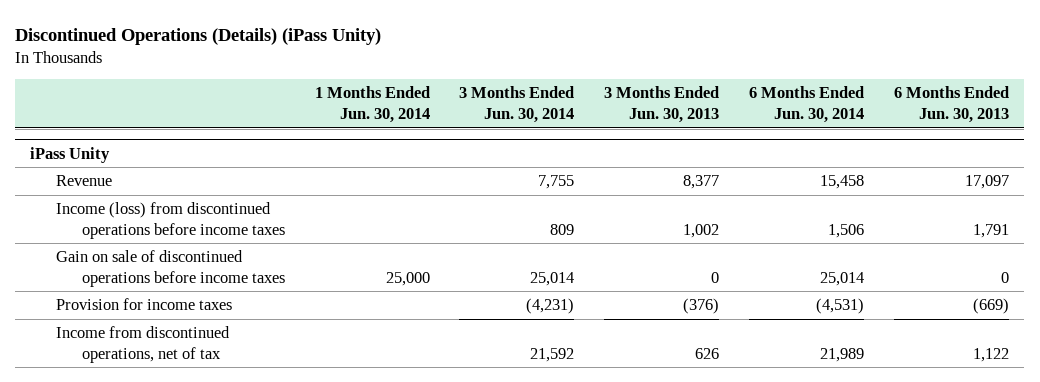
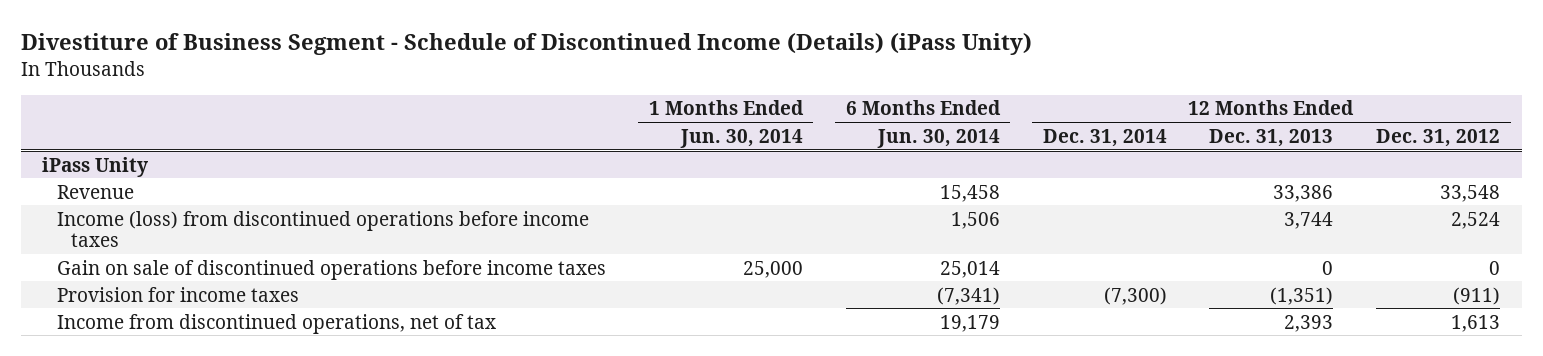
- Discontinued Operations (Details) (iPass Unity)
+ Divestiture of Business Segment - Schedule of Discontinued Income (Details) (iPass Unity)
- | 1 Months Ended Jun. 30, 2014 | 3 Months Ended Jun. 30, 2014 | 3 Months Ended Jun. 30, 2013 | 6 Months Ended Jun. 30, 2014 | 6 Months Ended Jun. 30, 2013
+ | 1 Months Ended Jun. 30, 2014 | 6 Months Ended Jun. 30, 2014 | 12 Months Ended Dec. 31, 2014 | 12 Months Ended Dec. 31, 2013 | 12 Months Ended Dec. 31, 2012
@ iPass Unity
- Provision for income taxes | | (4,231) | (376) | (4,531) | (669)
- Income from discontinued operations, net of tax | | 21,592 | 626 | 21,989 | 1,122
+ Provision for income taxes | | (7,341) | (7,300) | (1,351) | (911)
+ Income from discontinued operations, net of tax | | 19,179 | | 2,393 | 1,613

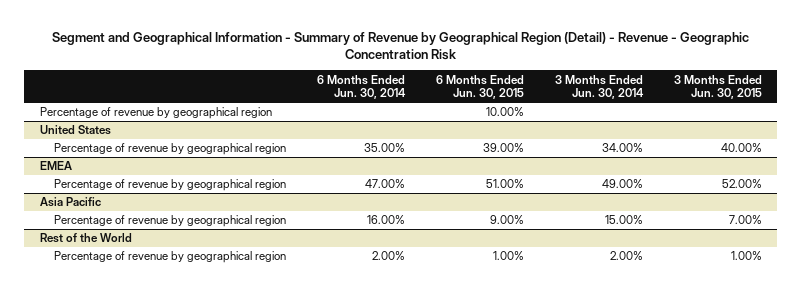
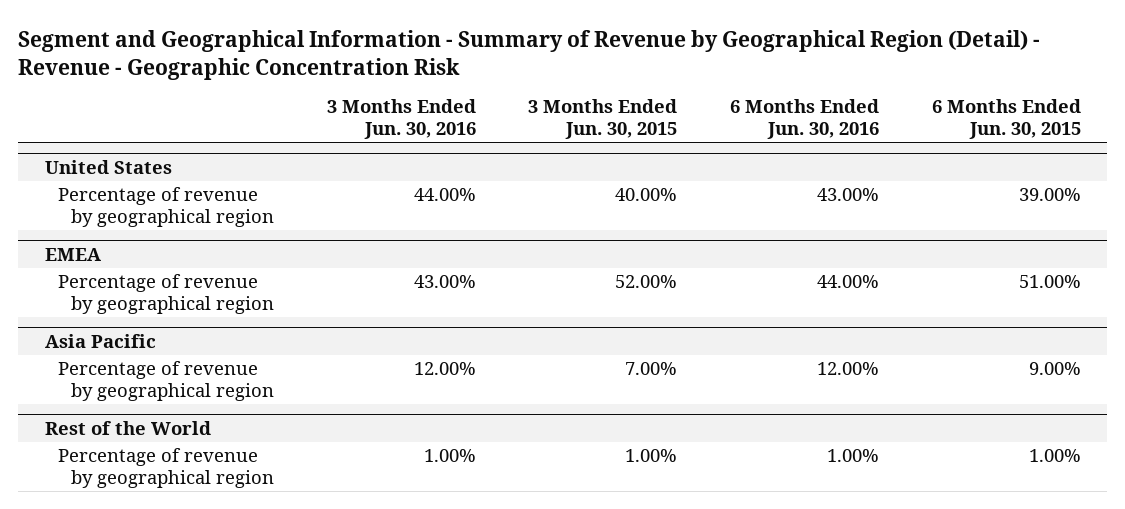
- | 6 Months Ended Jun. 30, 2014 | 6 Months Ended Jun. 30, 2015 | 3 Months Ended Jun. 30, 2014 | 3 Months Ended Jun. 30, 2015
+ | 3 Months Ended Jun. 30, 2016 | 3 Months Ended Jun. 30, 2015 | 6 Months Ended Jun. 30, 2016 | 6 Months Ended Jun. 30, 2015
- Percentage of revenue by geographical region | | 10.00% | |

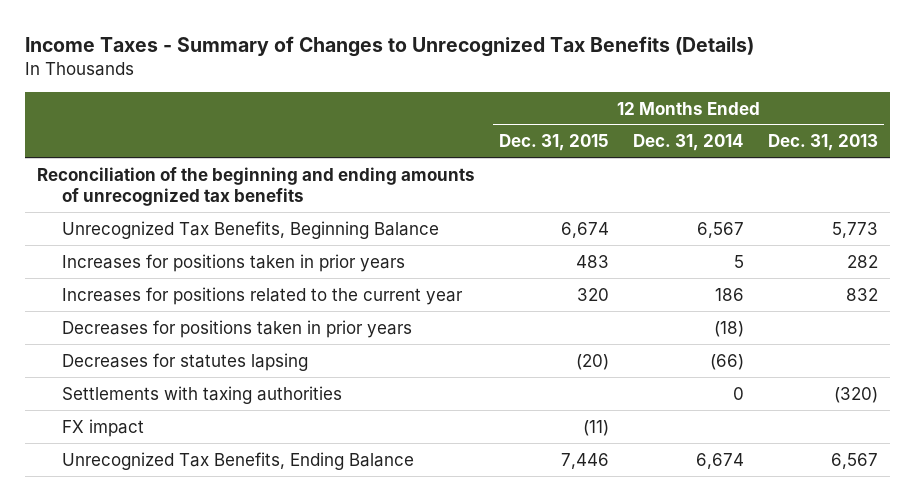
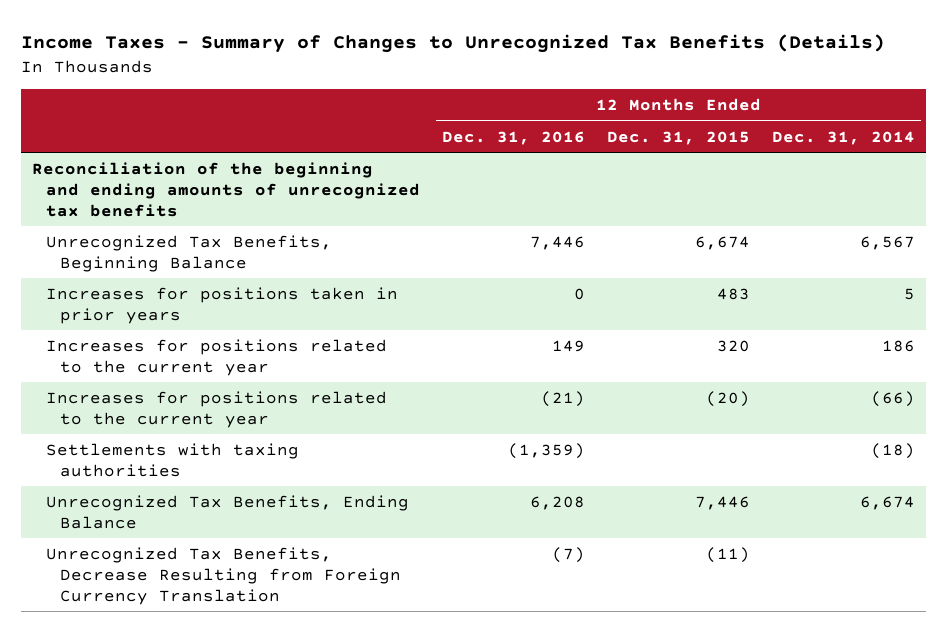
- | 12 Months Ended Dec. 31, 2015 | 12 Months Ended Dec. 31, 2014 | 12 Months Ended Dec. 31, 2013
+ | 12 Months Ended Dec. 31, 2016 | 12 Months Ended Dec. 31, 2015 | 12 Months Ended Dec. 31, 2014
- Decreases for positions taken in prior years | | (18) |
- Decreases for statutes lapsing | (20) | (66) |
- Settlements with taxing authorities | | 0 | (320)
- FX impact | (11) | |
+ Increases for positions related to the current year | (21) | (20) | (66)
+ Settlements with taxing authorities | (1,359) | | (18)
+ Unrecognized Tax Benefits, Decrease Resulting from Foreign Currency Translation | (7) | (11) |

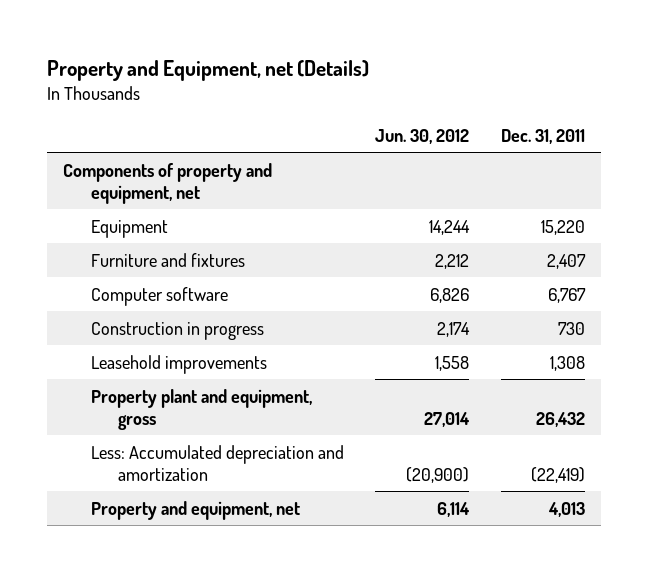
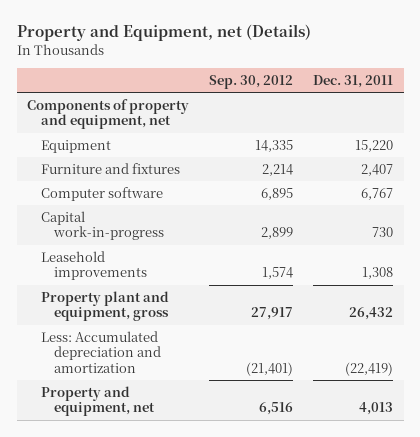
- | Jun. 30, 2012 | Dec. 31, 2011
+ | Sep. 30, 2012 | Dec. 31, 2011
- Construction in progress | 2,174 | 730
+ Capital work-in-progress | 2,899 | 730

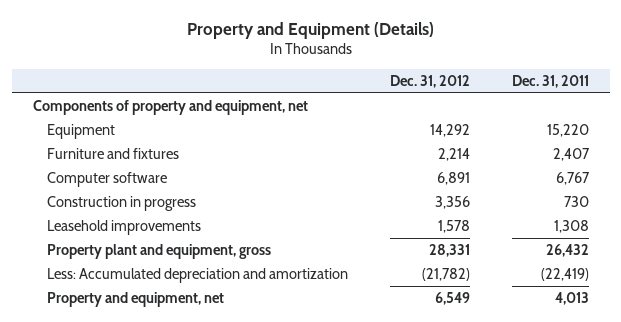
- Property and Equipment, net (Details)
+ Property and Equipment (Details)
- | Sep. 30, 2012 | Dec. 31, 2011
+ | Dec. 31, 2012 | Dec. 31, 2011
- Capital work-in-progress | 2,899 | 730
+ Construction in progress | 3,356 | 730

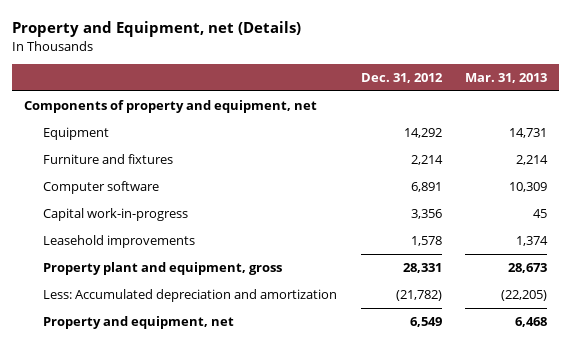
- Property and Equipment (Details)
+ Property and Equipment, net (Details)
- | Dec. 31, 2012 | Dec. 31, 2011
+ | Dec. 31, 2012 | Mar. 31, 2013
- Construction in progress | 3,356 | 730
+ Capital work-in-progress | 3,356 | 45

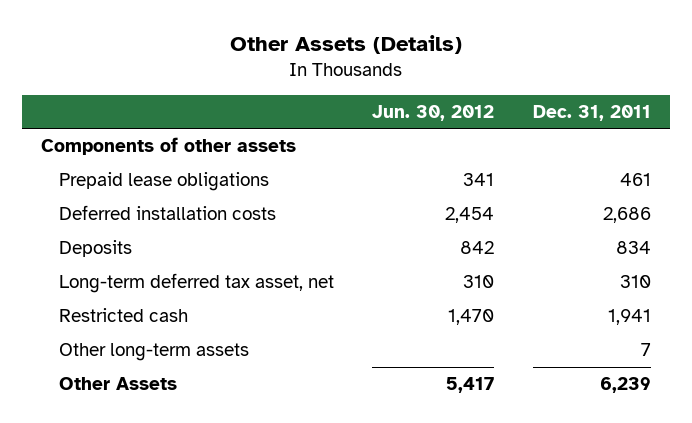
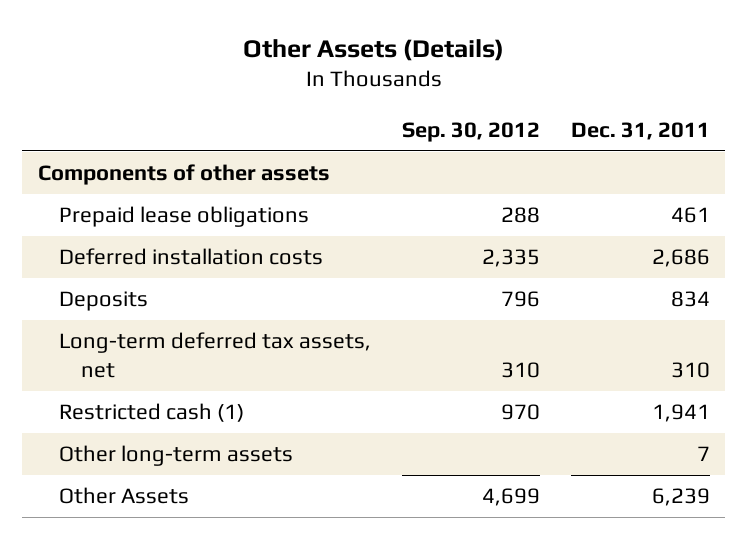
- | Jun. 30, 2012 | Dec. 31, 2011
+ | Sep. 30, 2012 | Dec. 31, 2011
- Long-term deferred tax asset, net | 310 | 310
- Restricted cash | 1,470 | 1,941
+ Long-term deferred tax assets, net | 310 | 310
+ Restricted cash (1) | 970 | 1,941

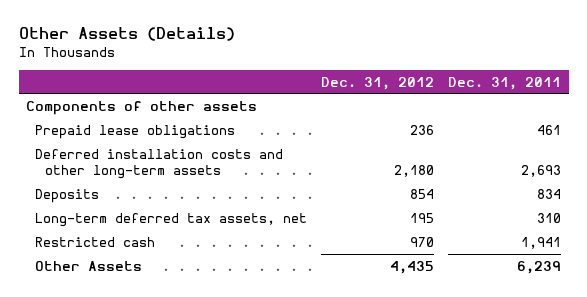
- | Sep. 30, 2012 | Dec. 31, 2011
+ | Dec. 31, 2012 | Dec. 31, 2011
- Deferred installation costs | 2,335 | 2,686
+ Deferred installation costs and other long-term assets | 2,180 | 2,693
- Restricted cash (1) | 970 | 1,941
- Other long-term assets | | 7
+ Restricted cash | 970 | 1,941

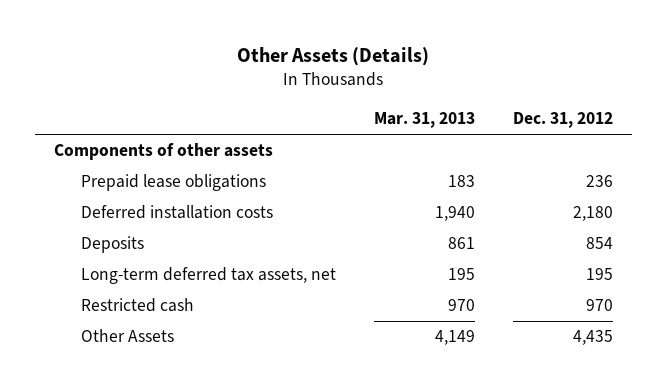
- | Dec. 31, 2012 | Dec. 31, 2011
+ | Mar. 31, 2013 | Dec. 31, 2012
- Deferred installation costs and other long-term assets | 2,180 | 2,693
+ Deferred installation costs | 1,940 | 2,180

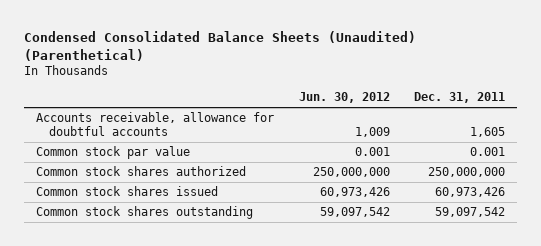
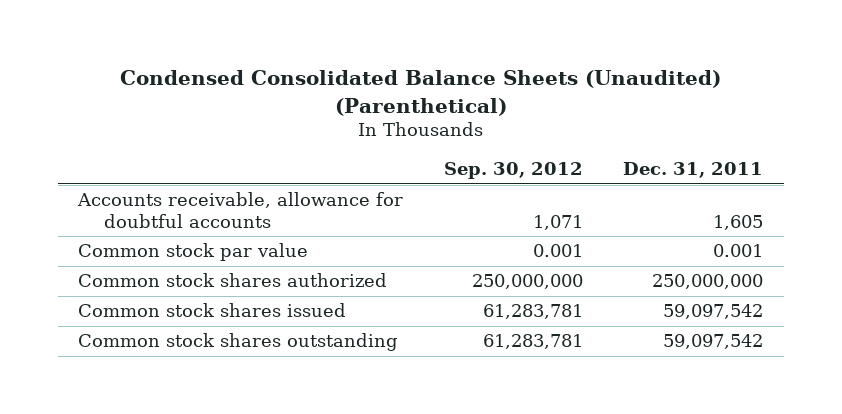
- | Jun. 30, 2012 | Dec. 31, 2011
+ | Sep. 30, 2012 | Dec. 31, 2011
- Common stock shares issued | 60,973,426 | 60,973,426
+ Common stock shares issued | 61,283,781 | 59,097,542

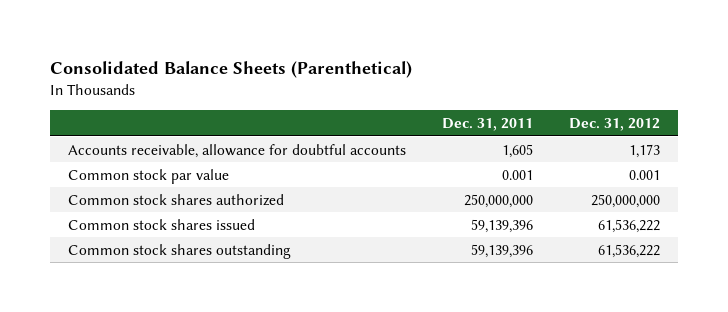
- Condensed Consolidated Balance Sheets (Unaudited) (Parenthetical)
+ Consolidated Balance Sheets (Parenthetical)
- | Sep. 30, 2012 | Dec. 31, 2011
+ | Dec. 31, 2011 | Dec. 31, 2012
- Common stock shares issued | 61,283,781 | 59,097,542
- Common stock shares outstanding | 61,283,781 | 59,097,542
+ Common stock shares issued | 59,139,396 | 61,536,222
+ Common stock shares outstanding | 59,139,396 | 61,536,222

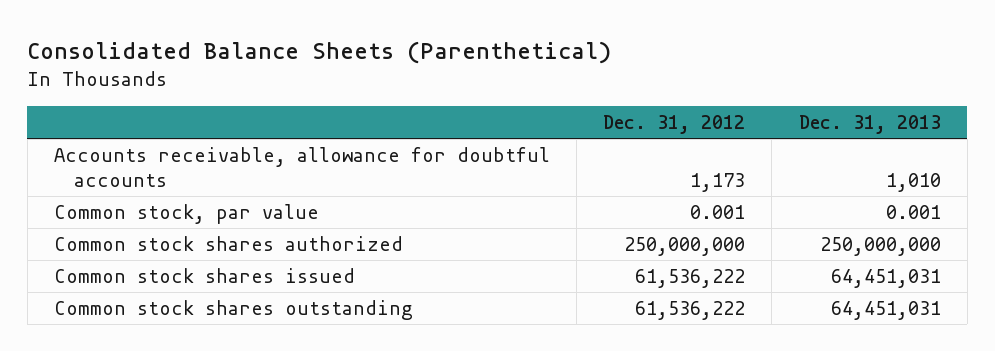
- | Dec. 31, 2011 | Dec. 31, 2012
+ | Dec. 31, 2012 | Dec. 31, 2013
- Common stock par value | 0.001 | 0.001
+ Common stock, par value | 0.001 | 0.001

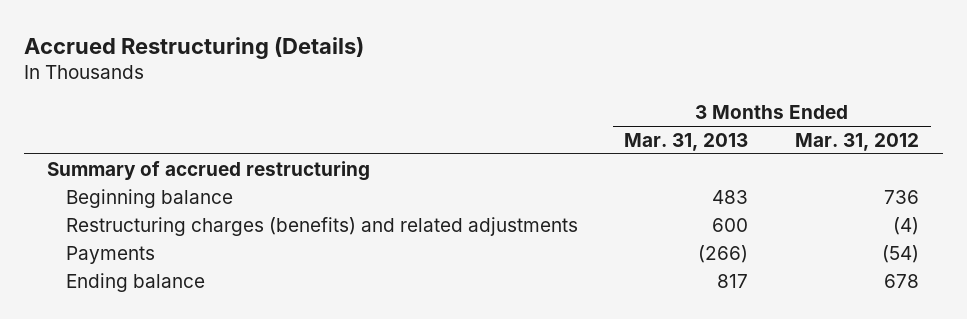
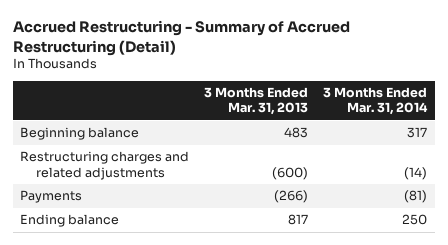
- Accrued Restructuring (Details)
+ Accrued Restructuring - Summary of Accrued Restructuring (Detail)
- | 3 Months Ended Mar. 31, 2013 | 3 Months Ended Mar. 31, 2012
+ | 3 Months Ended Mar. 31, 2013 | 3 Months Ended Mar. 31, 2014
- Summary of accrued restructuring
- Restructuring charges (benefits) and related adjustments | 600 | (4)
+ Restructuring charges and related adjustments | (600) | (14)

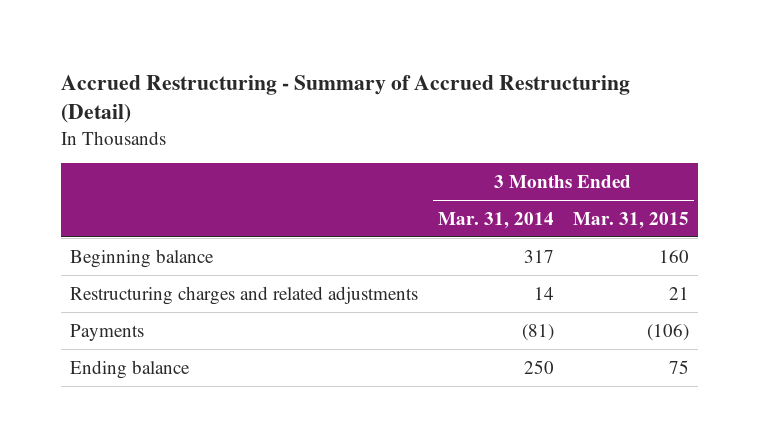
- | 3 Months Ended Mar. 31, 2013 | 3 Months Ended Mar. 31, 2014
+ | 3 Months Ended Mar. 31, 2014 | 3 Months Ended Mar. 31, 2015
- Restructuring charges and related adjustments | (600) | (14)
+ Restructuring charges and related adjustments | 14 | 21

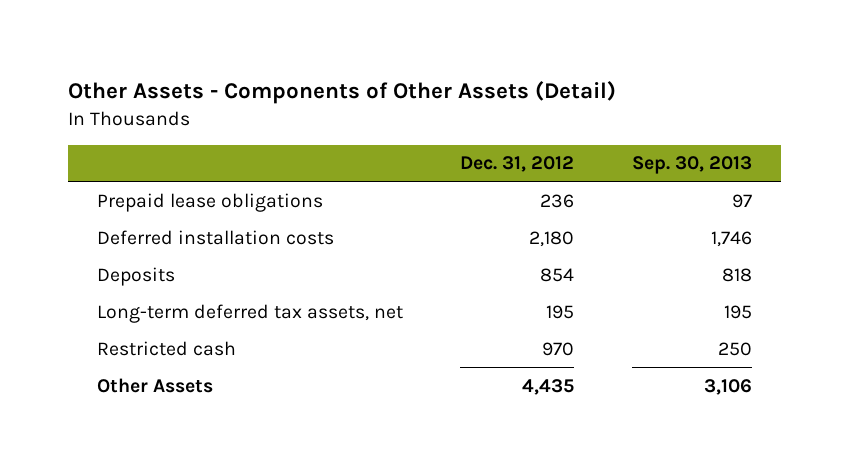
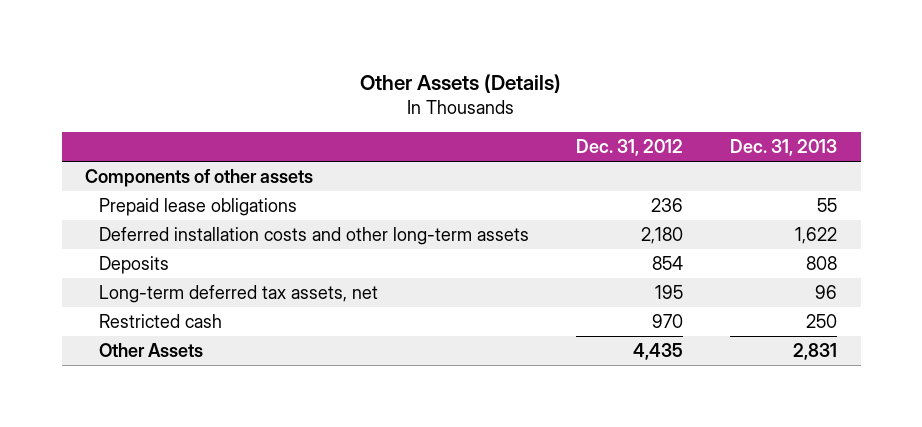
- Other Assets - Components of Other Assets (Detail)
+ Other Assets (Details)
- | Dec. 31, 2012 | Sep. 30, 2013
+ | Dec. 31, 2012 | Dec. 31, 2013
+ Components of other assets
- Deferred installation costs | 2,180 | 1,746
+ Deferred installation costs and other long-term assets | 2,180 | 1,622

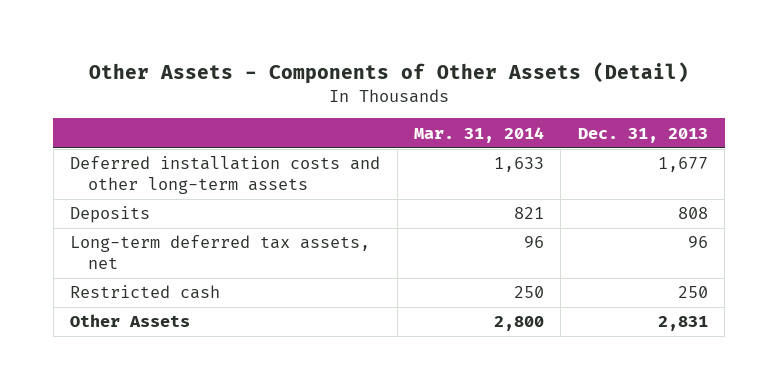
- Other Assets (Details)
+ Other Assets - Components of Other Assets (Detail)
- | Dec. 31, 2012 | Dec. 31, 2013
+ | Mar. 31, 2014 | Dec. 31, 2013
- Components of other assets
- Prepaid lease obligations | 236 | 55
- Deferred installation costs and other long-term assets | 2,180 | 1,622
+ Deferred installation costs and other long-term assets | 1,633 | 1,677

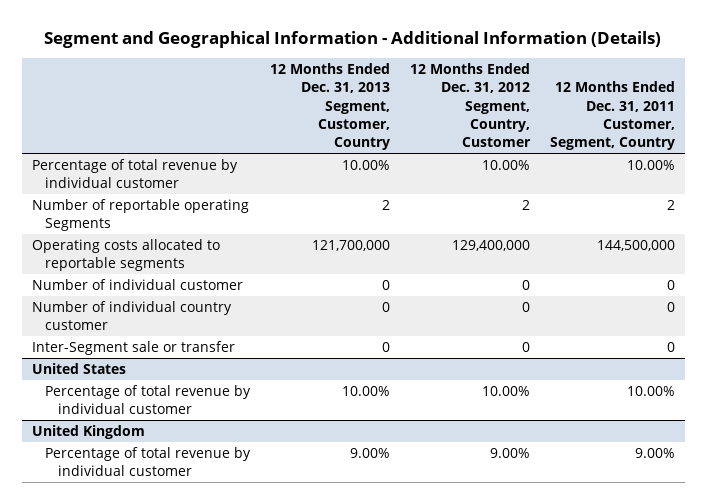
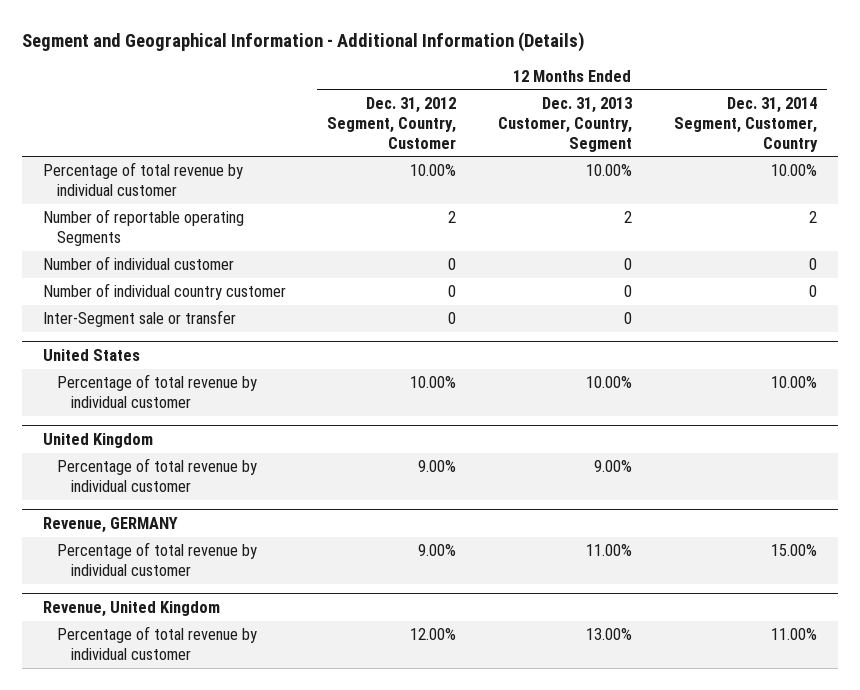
- | 12 Months Ended Dec. 31, 2013 Segment, Customer, Country | 12 Months Ended Dec. 31, 2012 Segment, Country, Customer | 12 Months Ended Dec. 31, 2011 Customer, Segment, Country
+ | 12 Months Ended Dec. 31, 2012 Segment, Country, Customer | 12 Months Ended Dec. 31, 2013 Customer, Country, Segment | 12 Months Ended Dec. 31, 2014 Segment, Customer, Country
- Operating costs allocated to reportable segments | 121,700,000 | 129,400,000 | 144,500,000
+ Revenue, GERMANY
+ Percentage of total revenue by individual customer | 9.00% | 11.00% | 15.00%
+ Revenue, United Kingdom
+ Percentage of total revenue by individual customer | 12.00% | 13.00% | 11.00%

